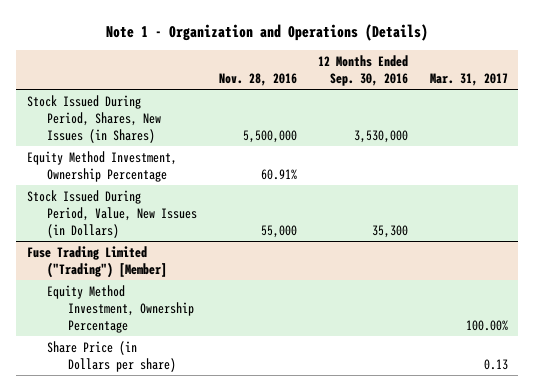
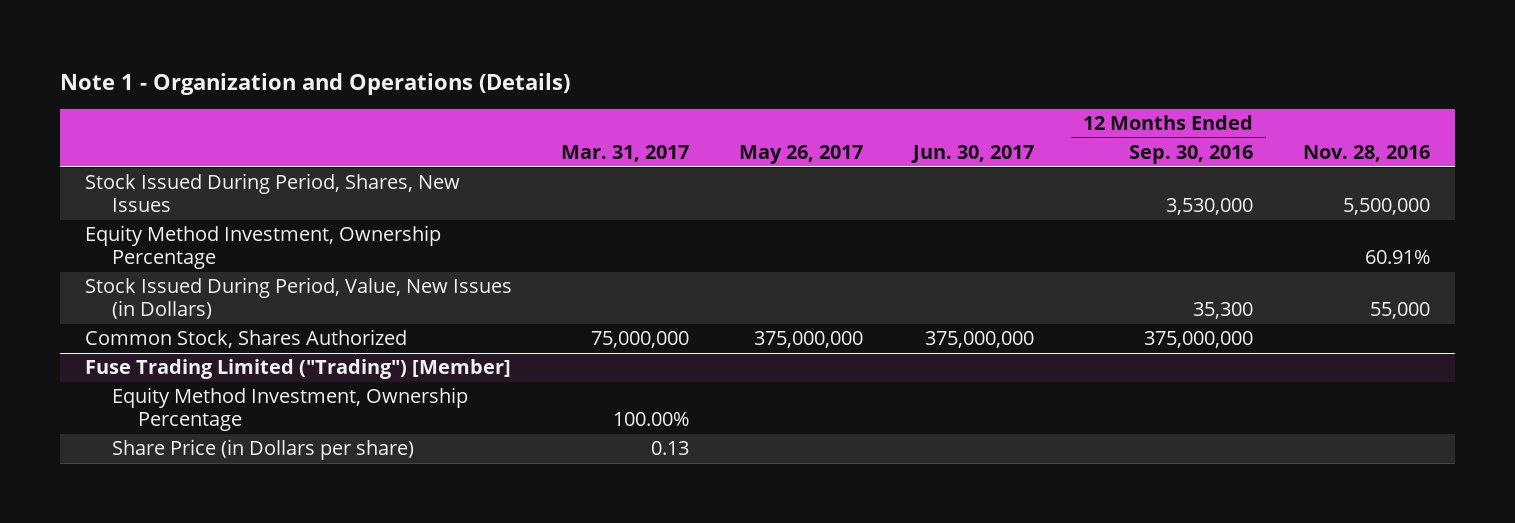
- | Nov. 28, 2016 | 12 Months Ended Sep. 30, 2016 | Mar. 31, 2017
+ | Mar. 31, 2017 | May 26, 2017 | Jun. 30, 2017 | 12 Months Ended Sep. 30, 2016 | Nov. 28, 2016
- Stock Issued During Period, Shares, New Issues (in Shares) | 5,500,000 | 3,530,000 |
+ Stock Issued During Period, Shares, New Issues | | | | 3,530,000 | 5,500,000
+ Common Stock, Shares Authorized | 75,000,000 | 375,000,000 | 375,000,000 | 375,000,000 |

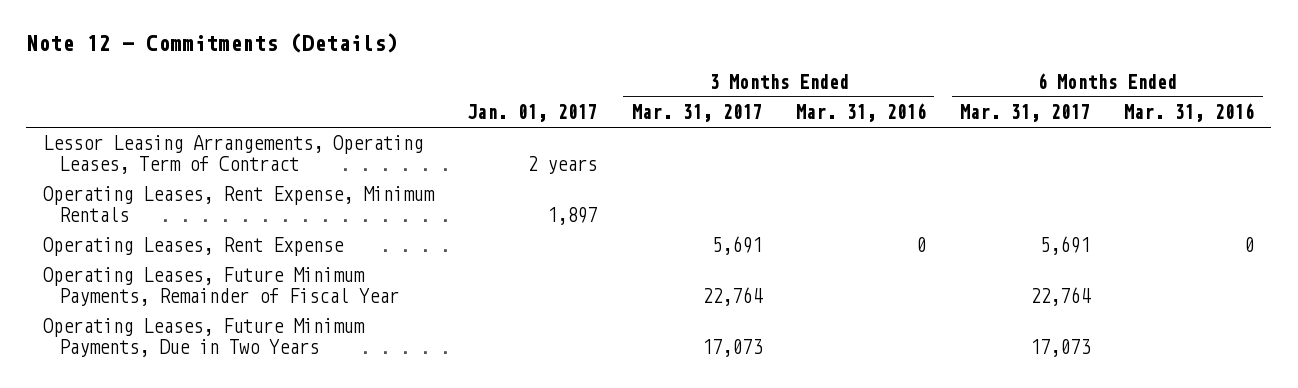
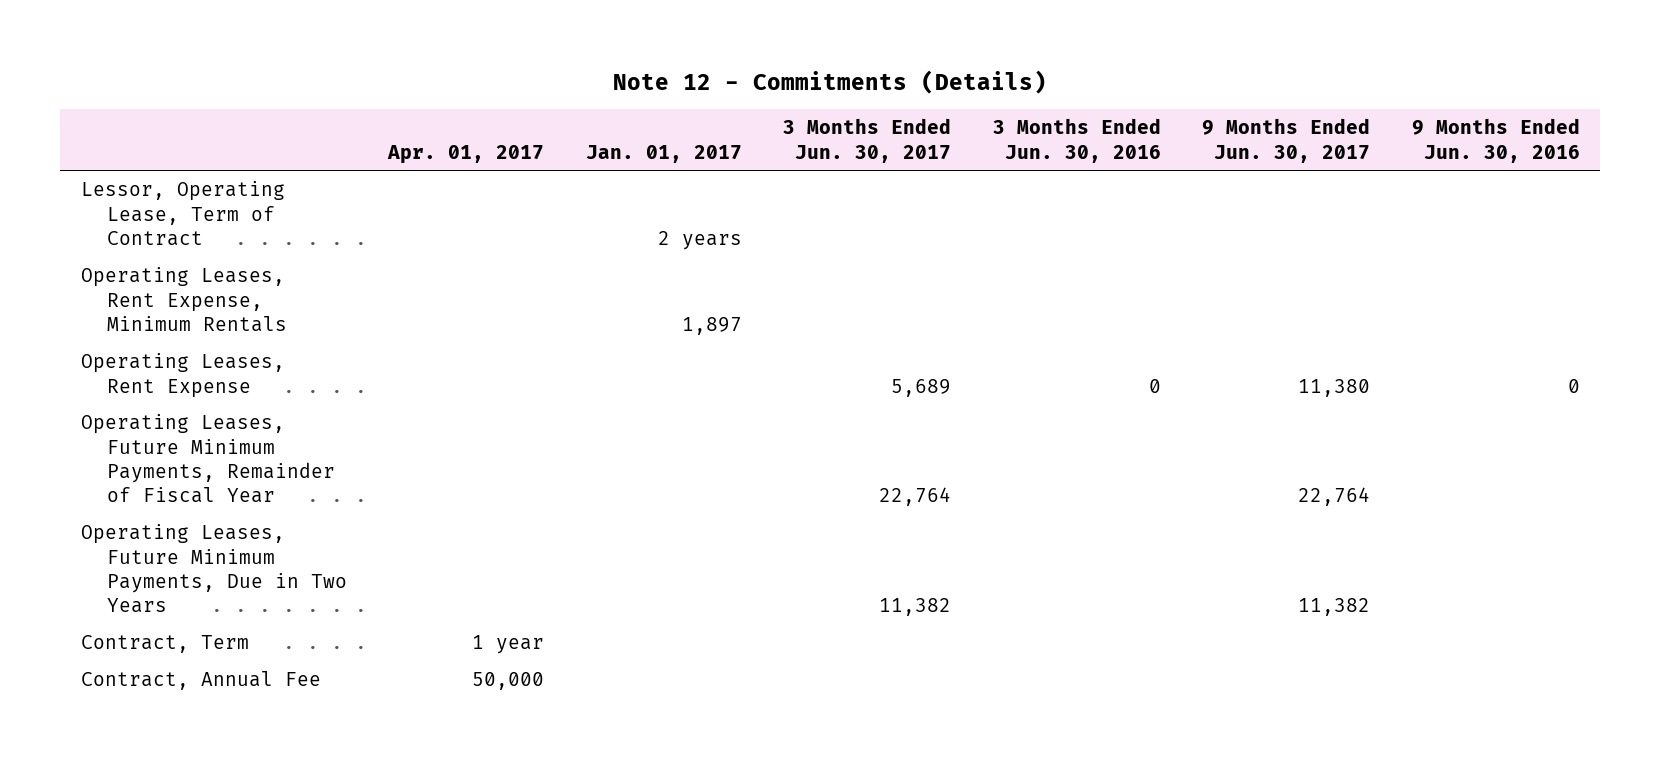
- | Jan. 01, 2017 | 3 Months Ended Mar. 31, 2017 | 3 Months Ended Mar. 31, 2016 | 6 Months Ended Mar. 31, 2017 | 6 Months Ended Mar. 31, 2016
+ | Apr. 01, 2017 | Jan. 01, 2017 | 3 Months Ended Jun. 30, 2017 | 3 Months Ended Jun. 30, 2016 | 9 Months Ended Jun. 30, 2017 | 9 Months Ended Jun. 30, 2016
- Lessor Leasing Arrangements, Operating Leases, Term of Contract | 2 years | | | |
+ Lessor, Operating Lease, Term of Contract | | 2 years | | | |
+ Contract, Term | 1 year | | | | |
+ Contract, Annual Fee | 50,000 | | | | |

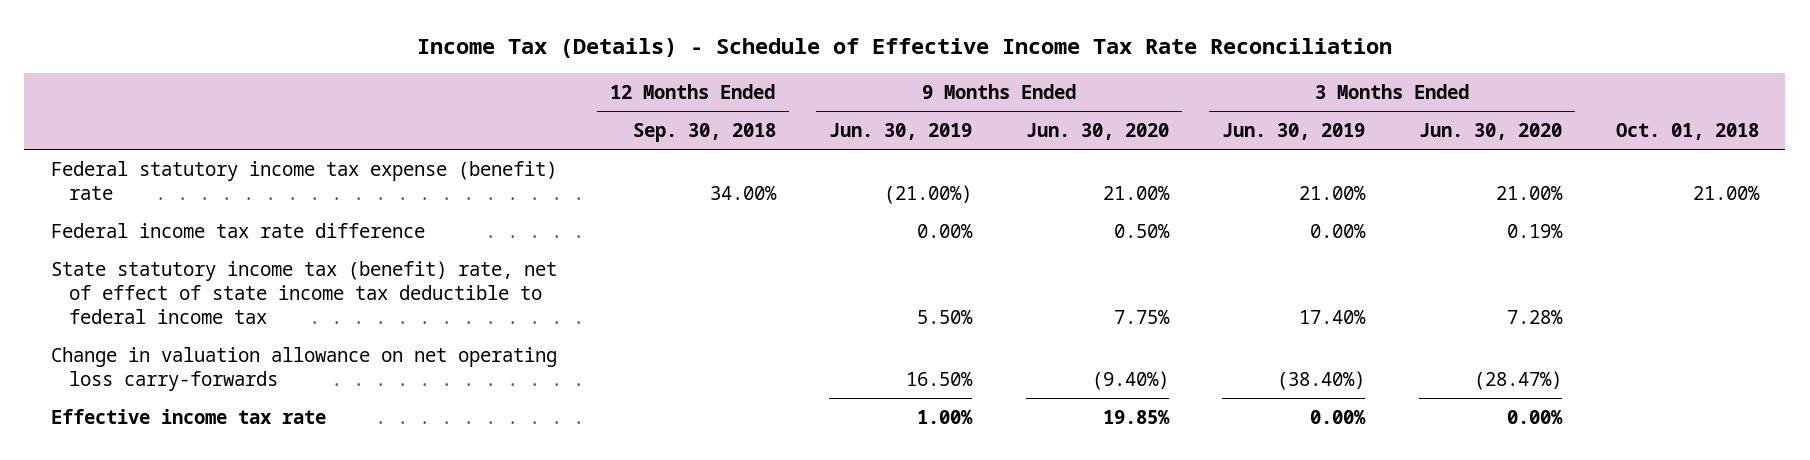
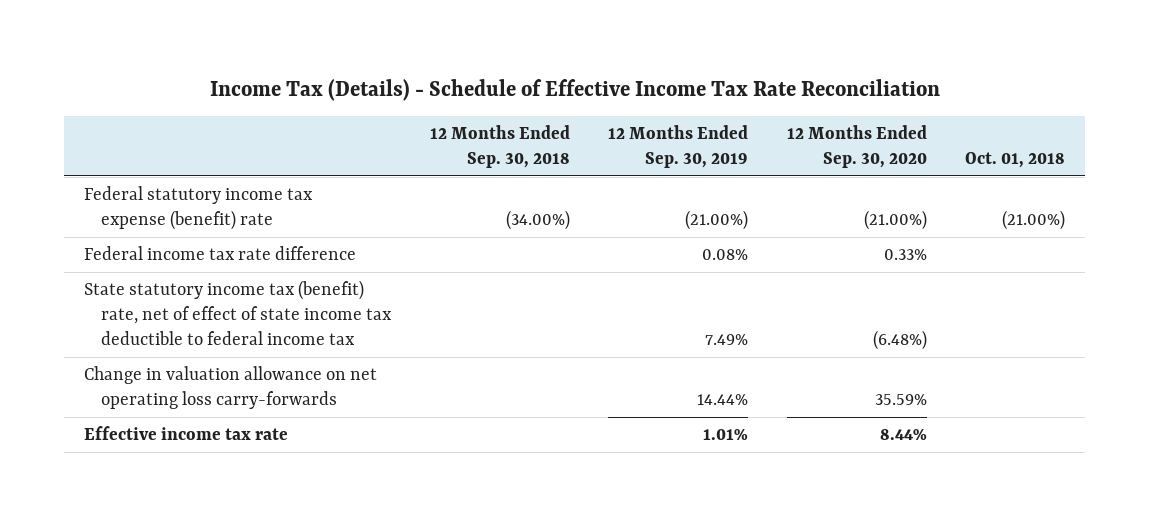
- | 12 Months Ended Sep. 30, 2018 | 9 Months Ended Jun. 30, 2019 | 9 Months Ended Jun. 30, 2020 | 3 Months Ended Jun. 30, 2019 | 3 Months Ended Jun. 30, 2020 | Oct. 01, 2018
+ | 12 Months Ended Sep. 30, 2018 | 12 Months Ended Sep. 30, 2019 | 12 Months Ended Sep. 30, 2020 | Oct. 01, 2018
- Federal statutory income tax expense (benefit) rate | 34.00% | (21.00%) | 21.00% | 21.00% | 21.00% | 21.00%
+ Federal statutory income tax expense (benefit) rate | (34.00%) | (21.00%) | (21.00%) | (21.00%)

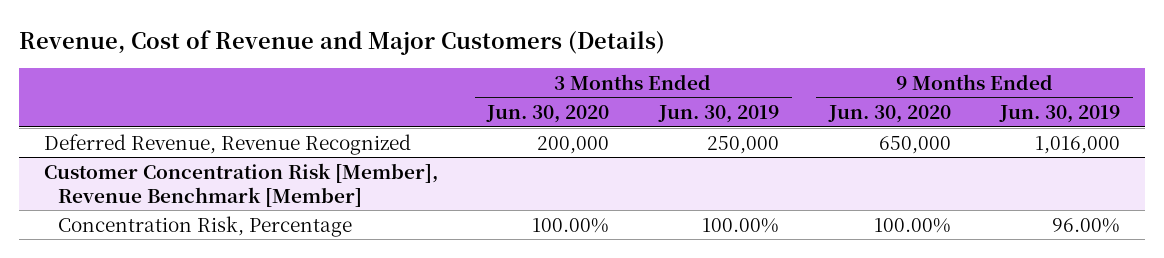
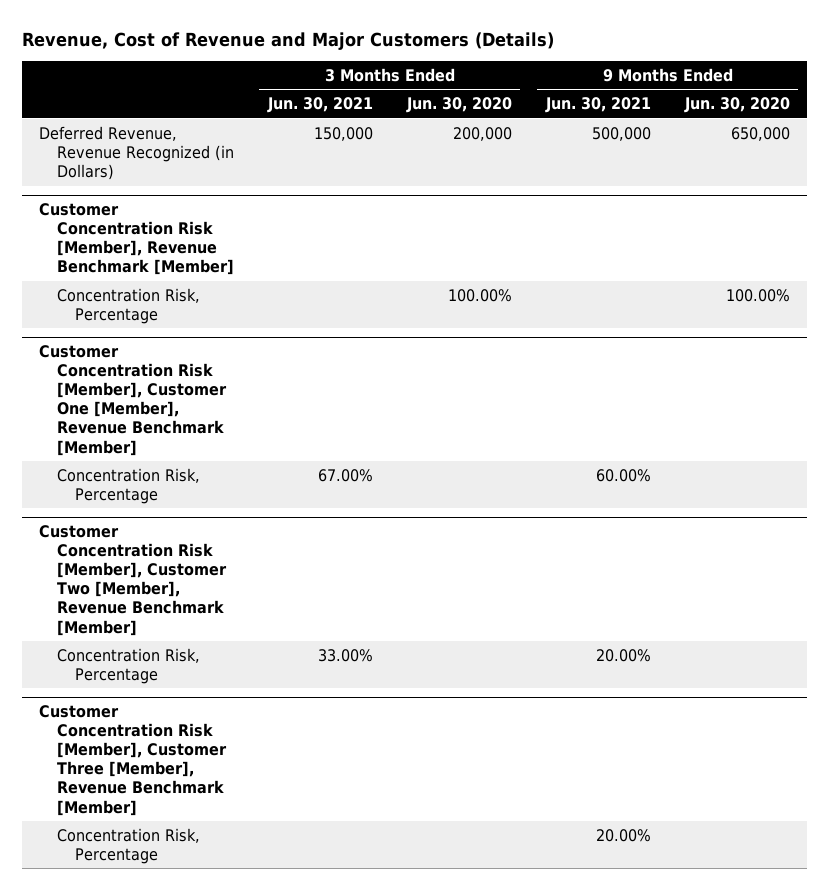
- | 3 Months Ended Jun. 30, 2020 | 3 Months Ended Jun. 30, 2019 | 9 Months Ended Jun. 30, 2020 | 9 Months Ended Jun. 30, 2019
+ | 3 Months Ended Jun. 30, 2021 | 3 Months Ended Jun. 30, 2020 | 9 Months Ended Jun. 30, 2021 | 9 Months Ended Jun. 30, 2020
- Deferred Revenue, Revenue Recognized | 200,000 | 250,000 | 650,000 | 1,016,000
+ Deferred Revenue, Revenue Recognized (in Dollars) | 150,000 | 200,000 | 500,000 | 650,000
+ Customer Concentration Risk [Member], Customer One [Member], Revenue Benchmark [Member]
+ Concentration Risk, Percentage | 67.00% | | 60.00% |
+ Customer Concentration Risk [Member], Customer Two [Member], Revenue Benchmark [Member]
+ Concentration Risk, Percentage | 33.00% | | 20.00% |
+ Customer Concentration Risk [Member], Customer Three [Member], Revenue Benchmark [Member]
+ Concentration Risk, Percentage | | | 20.00% |

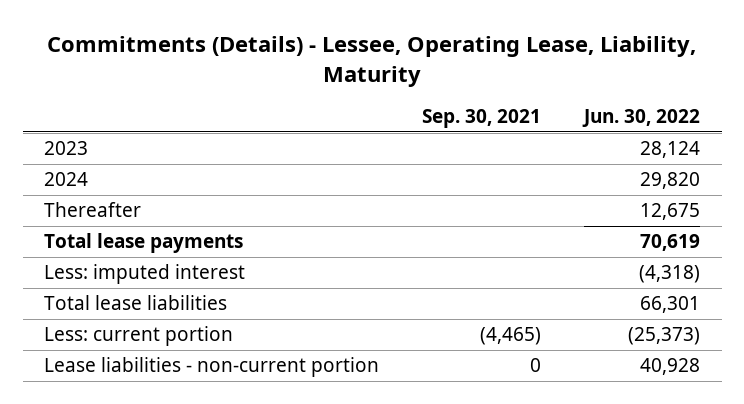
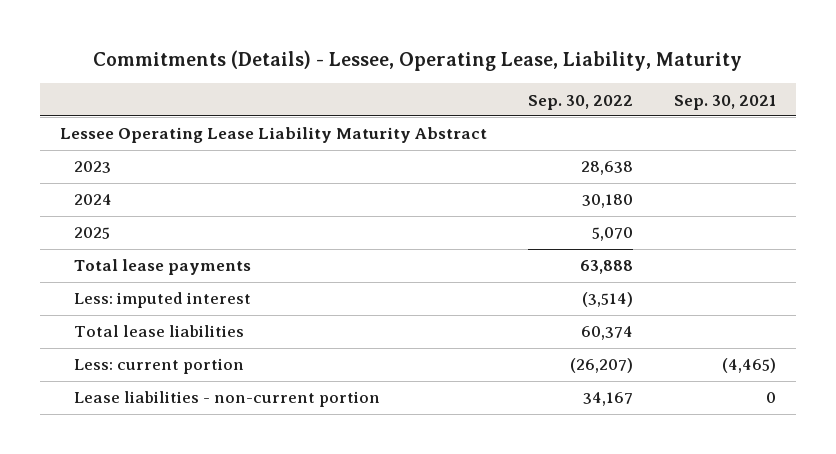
- | Sep. 30, 2021 | Jun. 30, 2022
+ | Sep. 30, 2022 | Sep. 30, 2021
+ Lessee Operating Lease Liability Maturity Abstract
- Thereafter | | 12,675
+ 2025 | 5,070 |

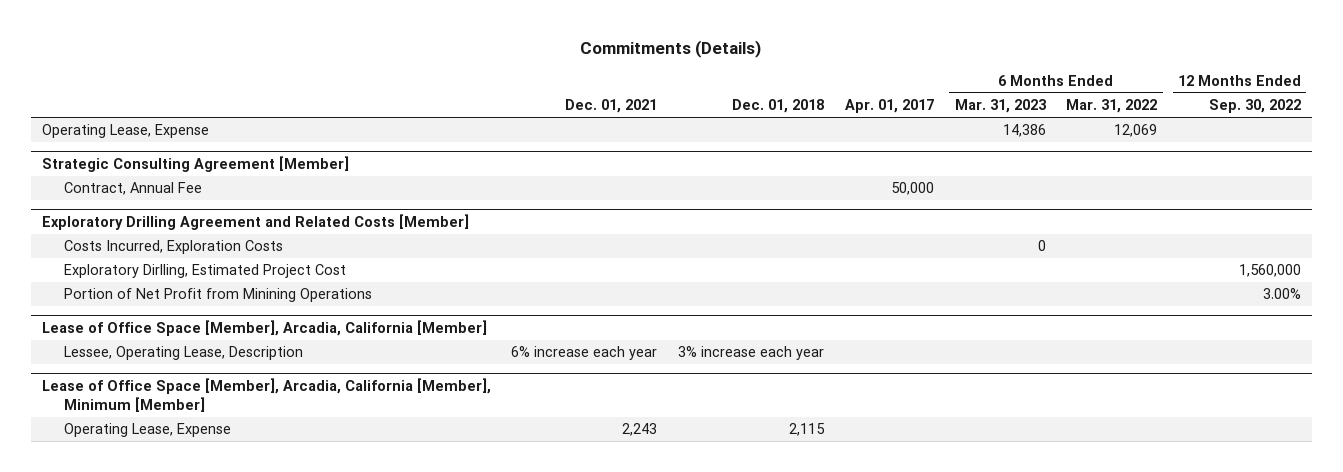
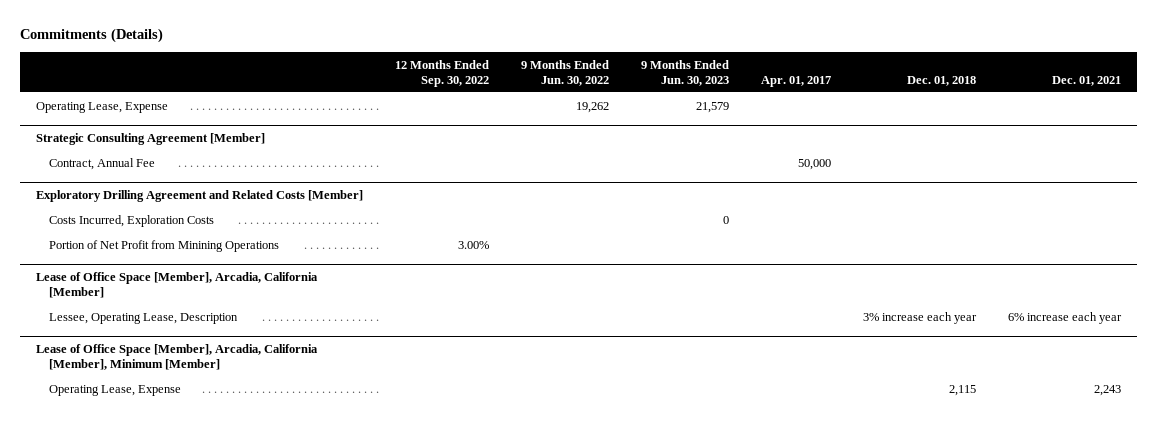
- | Dec. 01, 2021 | Dec. 01, 2018 | Apr. 01, 2017 | 6 Months Ended Mar. 31, 2023 | 6 Months Ended Mar. 31, 2022 | 12 Months Ended Sep. 30, 2022
+ | 12 Months Ended Sep. 30, 2022 | 9 Months Ended Jun. 30, 2022 | 9 Months Ended Jun. 30, 2023 | Apr. 01, 2017 | Dec. 01, 2018 | Dec. 01, 2021
@ Exploratory Drilling Agreement and Related Costs [Member]
- Exploratory Dirlling, Estimated Project Cost | | | | | | 1,560,000

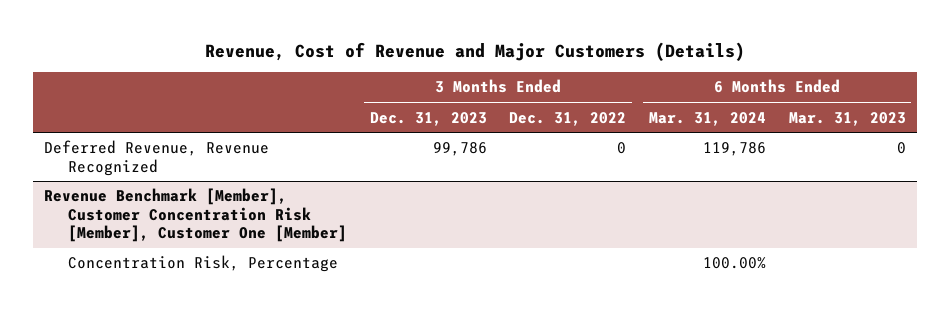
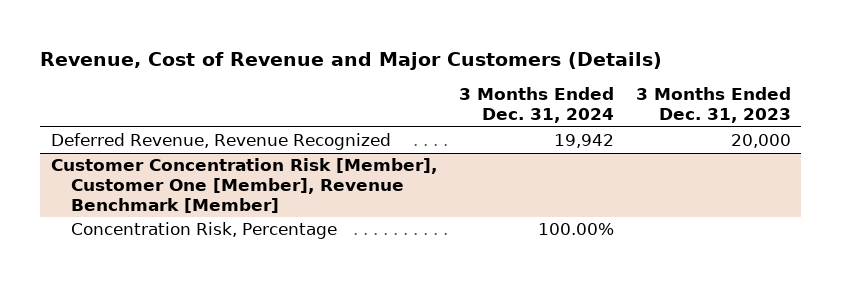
- | 3 Months Ended Dec. 31, 2023 | 3 Months Ended Dec. 31, 2022 | 6 Months Ended Mar. 31, 2024 | 6 Months Ended Mar. 31, 2023
+ | 3 Months Ended Dec. 31, 2024 | 3 Months Ended Dec. 31, 2023
- Deferred Revenue, Revenue Recognized | 99,786 | 0 | 119,786 | 0
- Revenue Benchmark [Member], Customer Concentration Risk [Member], Customer One [Member]
+ Deferred Revenue, Revenue Recognized | 19,942 | 20,000
+ Customer Concentration Risk [Member], Customer One [Member], Revenue Benchmark [Member]

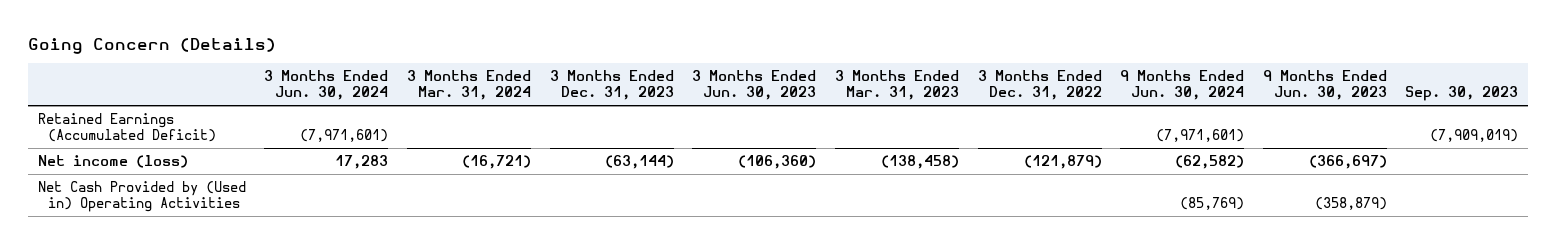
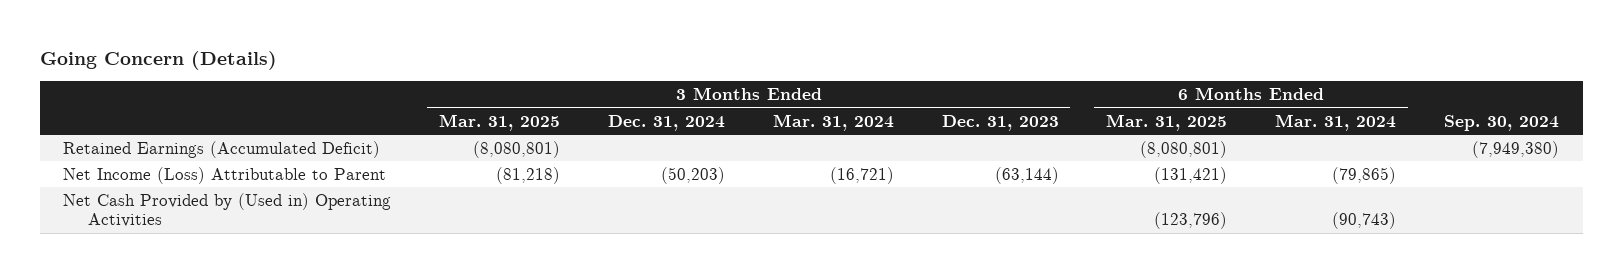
- | 3 Months Ended Jun. 30, 2024 | 3 Months Ended Mar. 31, 2024 | 3 Months Ended Dec. 31, 2023 | 3 Months Ended Jun. 30, 2023 | 3 Months Ended Mar. 31, 2023 | 3 Months Ended Dec. 31, 2022 | 9 Months Ended Jun. 30, 2024 | 9 Months Ended Jun. 30, 2023 | Sep. 30, 2023
+ | 3 Months Ended Mar. 31, 2025 | 3 Months Ended Dec. 31, 2024 | 3 Months Ended Mar. 31, 2024 | 3 Months Ended Dec. 31, 2023 | 6 Months Ended Mar. 31, 2025 | 6 Months Ended Mar. 31, 2024 | Sep. 30, 2024
- Net income (loss) | 17,283 | (16,721) | (63,144) | (106,360) | (138,458) | (121,879) | (62,582) | (366,697) |
+ Net Income (Loss) Attributable to Parent | (81,218) | (50,203) | (16,721) | (63,144) | (131,421) | (79,865) |

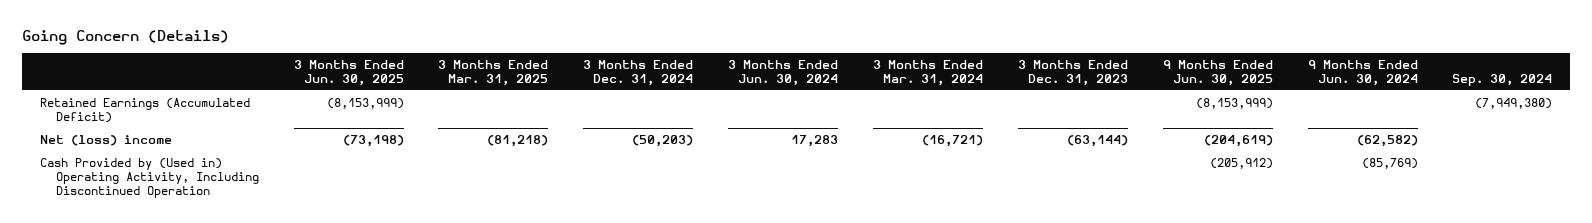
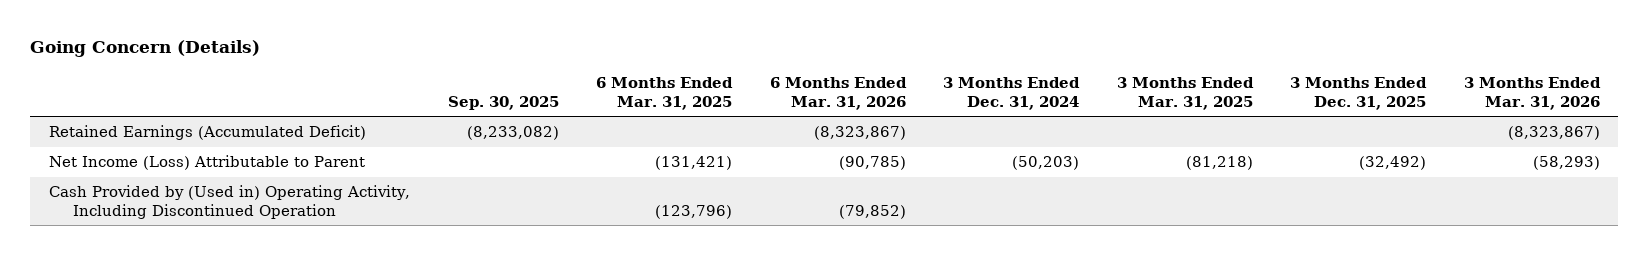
- | 3 Months Ended Jun. 30, 2025 | 3 Months Ended Mar. 31, 2025 | 3 Months Ended Dec. 31, 2024 | 3 Months Ended Jun. 30, 2024 | 3 Months Ended Mar. 31, 2024 | 3 Months Ended Dec. 31, 2023 | 9 Months Ended Jun. 30, 2025 | 9 Months Ended Jun. 30, 2024 | Sep. 30, 2024
+ | Sep. 30, 2025 | 6 Months Ended Mar. 31, 2025 | 6 Months Ended Mar. 31, 2026 | 3 Months Ended Dec. 31, 2024 | 3 Months Ended Mar. 31, 2025 | 3 Months Ended Dec. 31, 2025 | 3 Months Ended Mar. 31, 2026
- Net (loss) income | (73,198) | (81,218) | (50,203) | 17,283 | (16,721) | (63,144) | (204,619) | (62,582) |
+ Net Income (Loss) Attributable to Parent | | (131,421) | (90,785) | (50,203) | (81,218) | (32,492) | (58,293)

